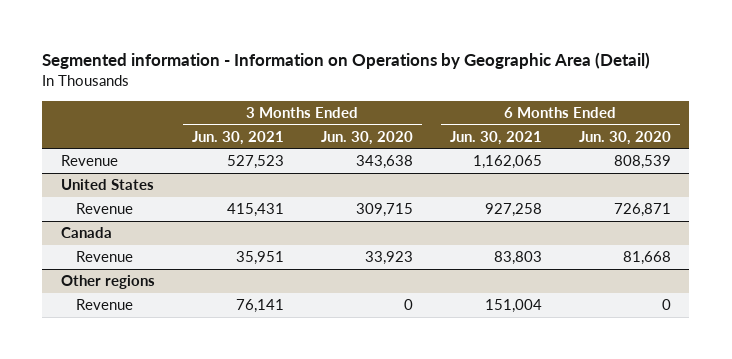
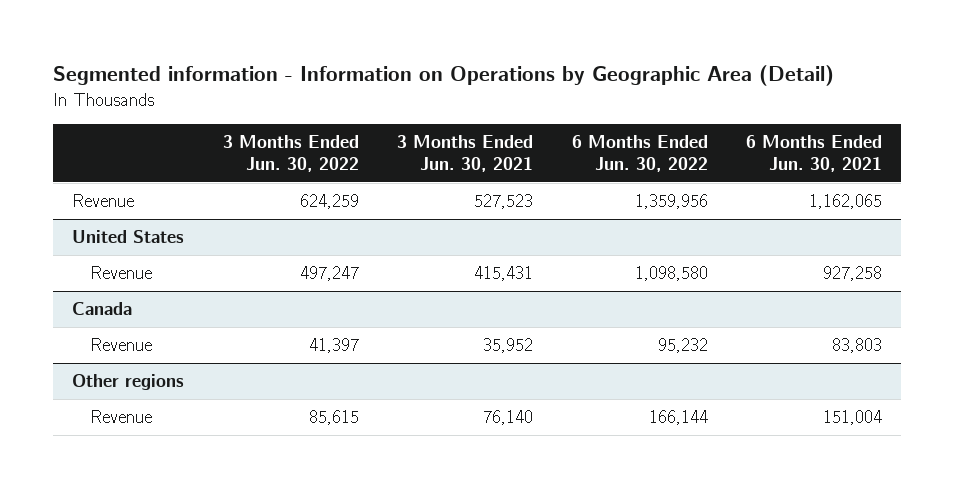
- | 3 Months Ended Jun. 30, 2021 | 3 Months Ended Jun. 30, 2020 | 6 Months Ended Jun. 30, 2021 | 6 Months Ended Jun. 30, 2020
+ | 3 Months Ended Jun. 30, 2022 | 3 Months Ended Jun. 30, 2021 | 6 Months Ended Jun. 30, 2022 | 6 Months Ended Jun. 30, 2021
@ Canada
- Revenue | 35,951 | 33,923 | 83,803 | 81,668
+ Revenue | 41,397 | 35,952 | 95,232 | 83,803
@ Other regions
- Revenue | 76,141 | 0 | 151,004 | 0
+ Revenue | 85,615 | 76,140 | 166,144 | 151,004

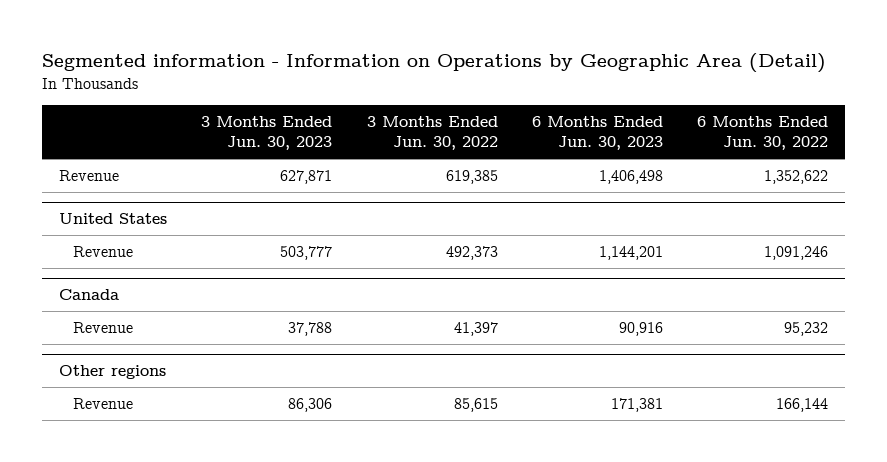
- | 3 Months Ended Jun. 30, 2022 | 3 Months Ended Jun. 30, 2021 | 6 Months Ended Jun. 30, 2022 | 6 Months Ended Jun. 30, 2021
+ | 3 Months Ended Jun. 30, 2023 | 3 Months Ended Jun. 30, 2022 | 6 Months Ended Jun. 30, 2023 | 6 Months Ended Jun. 30, 2022
- Revenue | 624,259 | 527,523 | 1,359,956 | 1,162,065
+ Revenue | 627,871 | 619,385 | 1,406,498 | 1,352,622
@ United States
- Revenue | 497,247 | 415,431 | 1,098,580 | 927,258
+ Revenue | 503,777 | 492,373 | 1,144,201 | 1,091,246

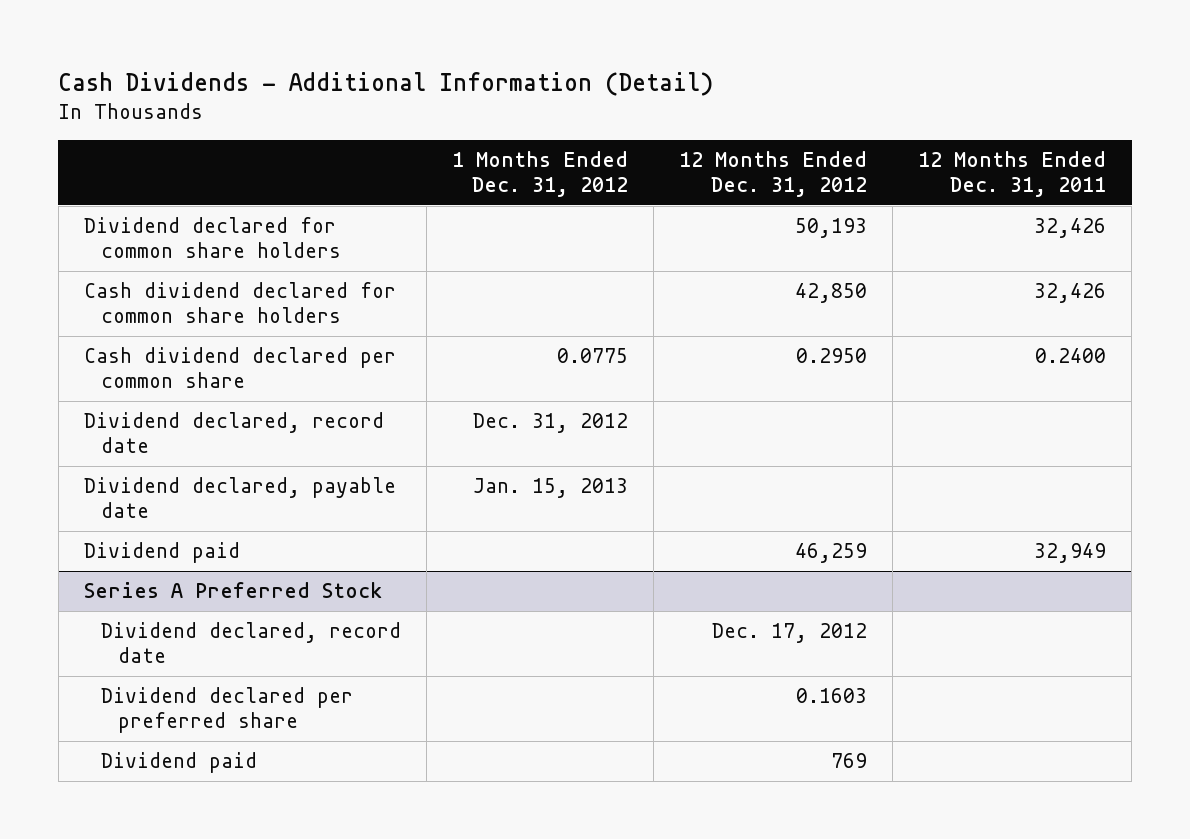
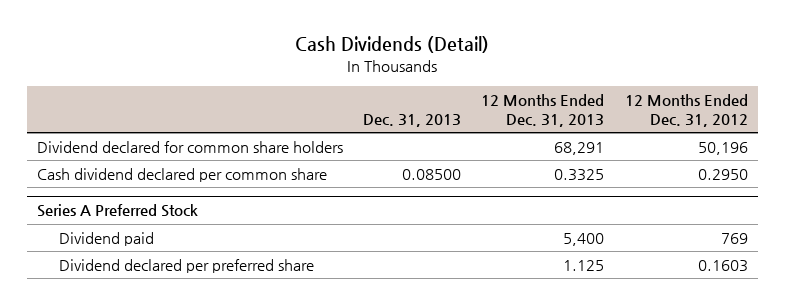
- Cash Dividends - Additional Information (Detail)
+ Cash Dividends (Detail)
- | 1 Months Ended Dec. 31, 2012 | 12 Months Ended Dec. 31, 2012 | 12 Months Ended Dec. 31, 2011
+ | Dec. 31, 2013 | 12 Months Ended Dec. 31, 2013 | 12 Months Ended Dec. 31, 2012
- Dividend declared for common share holders | | 50,193 | 32,426
- Cash dividend declared for common share holders | | 42,850 | 32,426
+ Dividend declared for common share holders | | 68,291 | 50,196
- Dividend declared, record date | Dec. 31, 2012 | |
- Dividend declared, payable date | Jan. 15, 2013 | |
- Dividend paid | | 46,259 | 32,949
@ Series A Preferred Stock
- Dividend declared, record date | | Dec. 17, 2012 |
moved down: Dividend declared per preferred share | | 1.125 | 0.1603

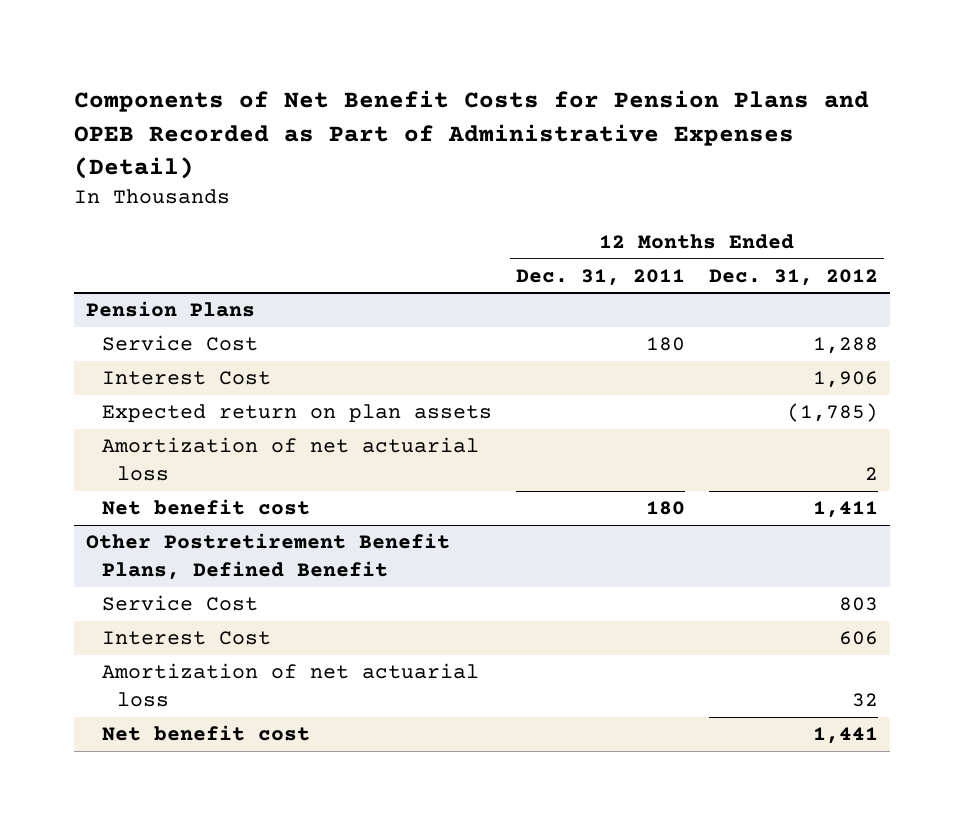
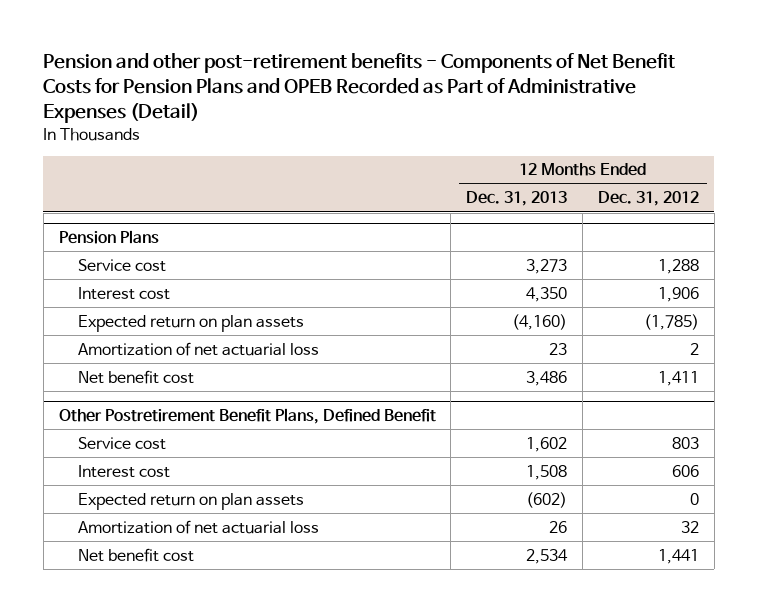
- Components of Net Benefit Costs for Pension Plans and OPEB Recorded as Part of Administrative Expenses (Detail)
+ Pension and other post-retirement benefits - Components of Net Benefit Costs for Pension Plans and OPEB Recorded as Part of Administrative Expenses (Detail)
- | 12 Months Ended Dec. 31, 2011 | 12 Months Ended Dec. 31, 2012
+ | 12 Months Ended Dec. 31, 2013 | 12 Months Ended Dec. 31, 2012
@ Pension Plans
- Service Cost | 180 | 1,288
- Interest Cost | | 1,906
+ Service cost | 3,273 | 1,288
+ Interest cost | 4,350 | 1,906
@ Other Postretirement Benefit Plans, Defined Benefit
- Service Cost | | 803
- Interest Cost | | 606
+ Service cost | 1,602 | 803
+ Interest cost | 1,508 | 606
+ Expected return on plan assets | (602) | 0

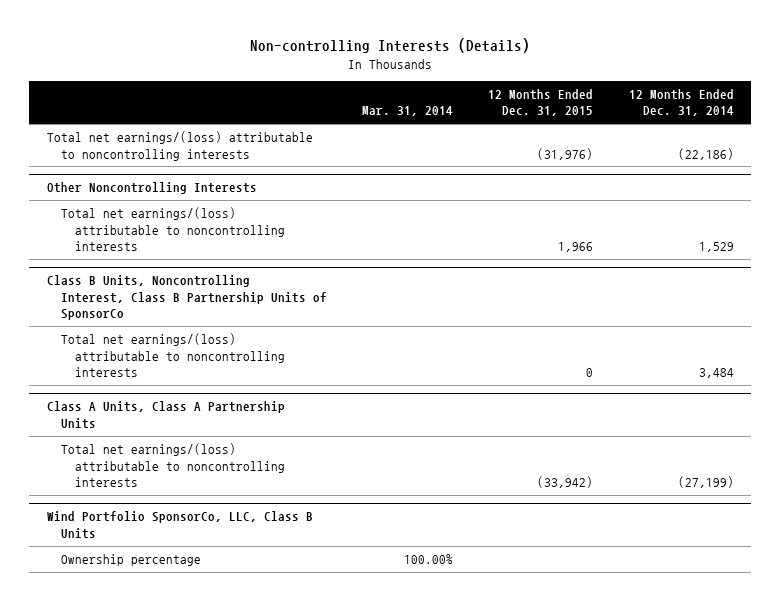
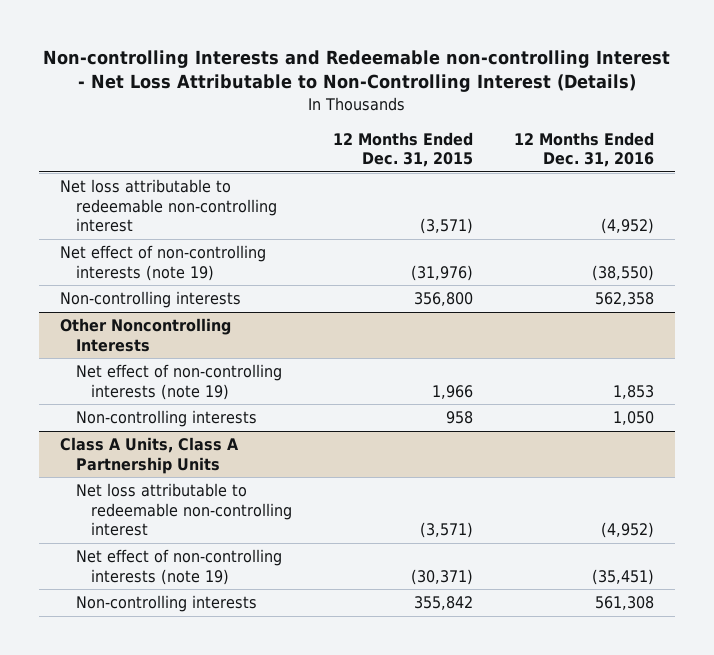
- Non-controlling Interests (Details)
+ Non-controlling Interests and Redeemable non-controlling Interest - Net Loss Attributable to Non-Controlling Interest (Details)
- | Mar. 31, 2014 | 12 Months Ended Dec. 31, 2015 | 12 Months Ended Dec. 31, 2014
+ | 12 Months Ended Dec. 31, 2015 | 12 Months Ended Dec. 31, 2016
- Total net earnings/(loss) attributable to noncontrolling interests | | (31,976) | (22,186)
+ Net loss attributable to redeemable non-controlling interest | (3,571) | (4,952)
+ Net effect of non-controlling interests (note 19) | (31,976) | (38,550)
+ Non-controlling interests | 356,800 | 562,358
@ Other Noncontrolling Interests
- Total net earnings/(loss) attributable to noncontrolling interests | | 1,966 | 1,529
- Class B Units, Noncontrolling Interest, Class B Partnership Units of SponsorCo
- Total net earnings/(loss) attributable to noncontrolling interests | | 0 | 3,484
@ Other Noncontrolling Interests
+ Net effect of non-controlling interests (note 19) | 1,966 | 1,853
+ Non-controlling interests | 958 | 1,050
@ Class A Units, Class A Partnership Units
- Total net earnings/(loss) attributable to noncontrolling interests | | (33,942) | (27,199)
- Wind Portfolio SponsorCo, LLC, Class B Units
- Ownership percentage | 100.00% | |
@ Class A Units, Class A Partnership Units
+ Net loss attributable to redeemable non-controlling interest | (3,571) | (4,952)
+ Net effect of non-controlling interests (note 19) | (30,371) | (35,451)
+ Non-controlling interests | 355,842 | 561,308

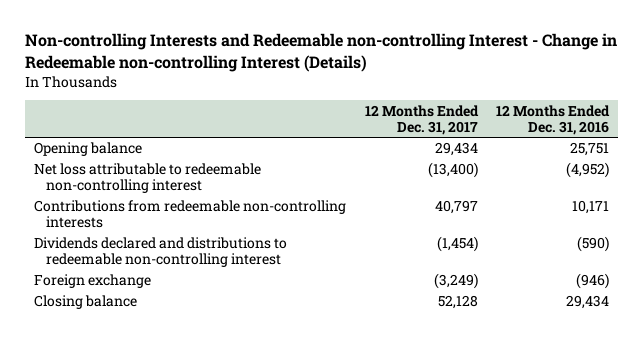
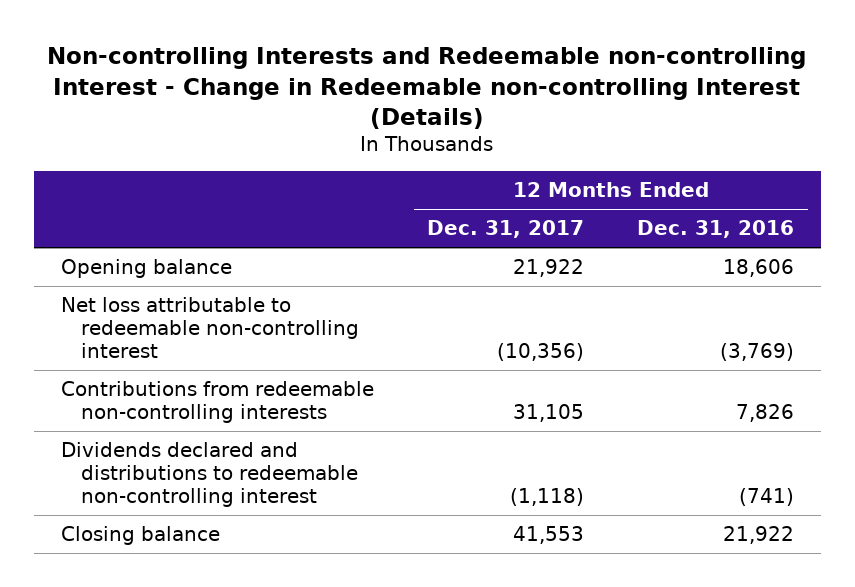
- Opening balance | 29,434 | 25,751
- Net loss attributable to redeemable non-controlling interest | (13,400) | (4,952)
- Contributions from redeemable non-controlling interests | 40,797 | 10,171
- Dividends declared and distributions to redeemable non-controlling interest | (1,454) | (590)
- Foreign exchange | (3,249) | (946)
- Closing balance | 52,128 | 29,434
+ Opening balance | 21,922 | 18,606
+ Net loss attributable to redeemable non-controlling interest | (10,356) | (3,769)
+ Contributions from redeemable non-controlling interests | 31,105 | 7,826
+ Dividends declared and distributions to redeemable non-controlling interest | (1,118) | (741)
+ Closing balance | 41,553 | 21,922

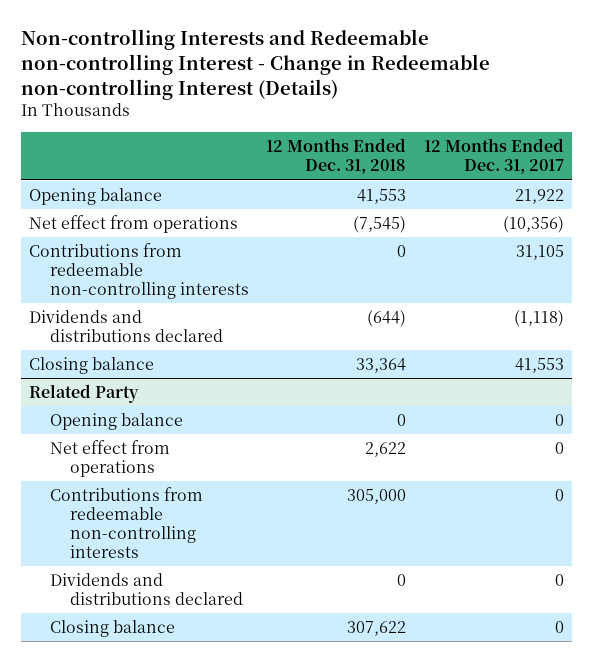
- | 12 Months Ended Dec. 31, 2017 | 12 Months Ended Dec. 31, 2016
+ | 12 Months Ended Dec. 31, 2018 | 12 Months Ended Dec. 31, 2017
- Net loss attributable to redeemable non-controlling interest | (10,356) | (3,769)
+ Net effect from operations | (7,545) | (10,356)
- Dividends declared and distributions to redeemable non-controlling interest | (1,118) | (741)
+ Dividends and distributions declared | (644) | (1,118)
+ Related Party
+ Opening balance | 0 | 0
+ Net effect from operations | 2,622 | 0
+ Contributions from redeemable non-controlling interests | 305,000 | 0
+ Dividends and distributions declared | 0 | 0
+ Closing balance | 307,622 | 0

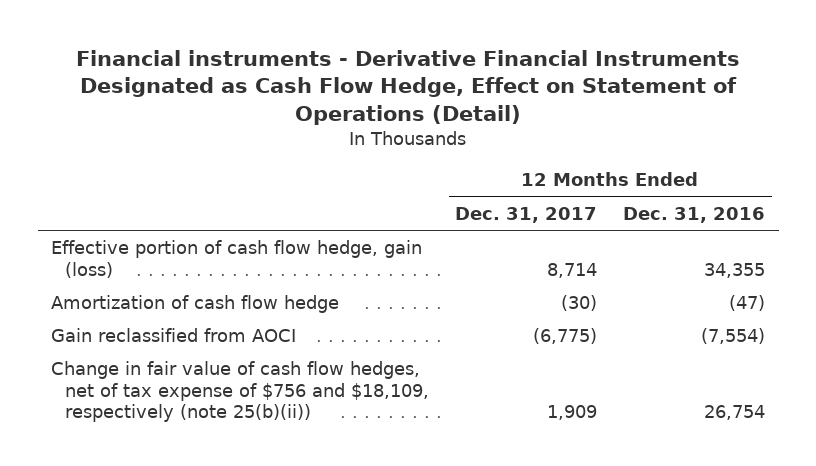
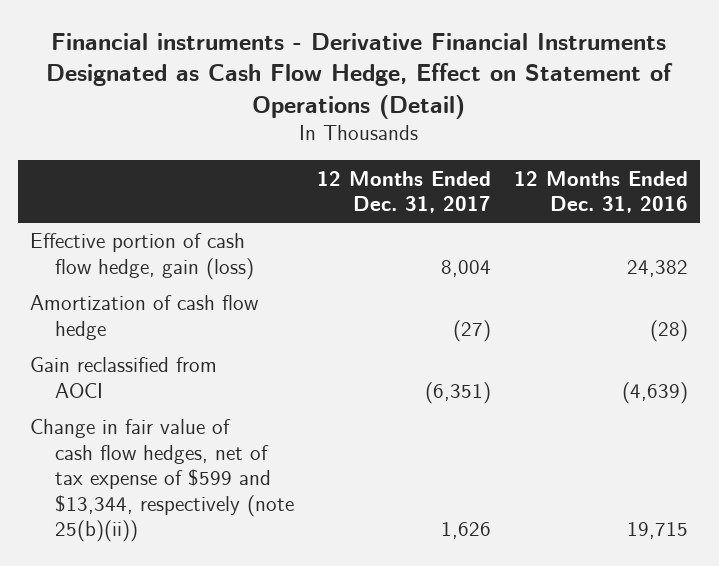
- Effective portion of cash flow hedge, gain (loss) | 8,714 | 34,355
- Amortization of cash flow hedge | (30) | (47)
- Gain reclassified from AOCI | (6,775) | (7,554)
- Change in fair value of cash flow hedges, net of tax expense of $756 and $18,109, respectively (note 25(b)(ii)) | 1,909 | 26,754
+ Effective portion of cash flow hedge, gain (loss) | 8,004 | 24,382
+ Amortization of cash flow hedge | (27) | (28)
+ Gain reclassified from AOCI | (6,351) | (4,639)
+ Change in fair value of cash flow hedges, net of tax expense of $599 and $13,344, respectively (note 25(b)(ii)) | 1,626 | 19,715

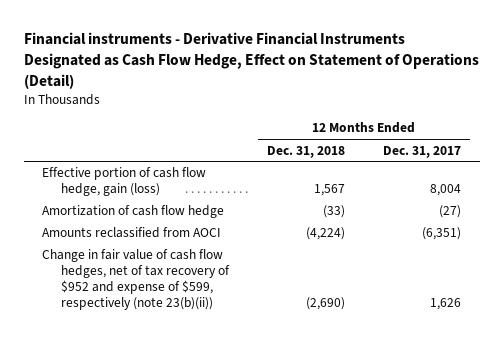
- | 12 Months Ended Dec. 31, 2017 | 12 Months Ended Dec. 31, 2016
+ | 12 Months Ended Dec. 31, 2018 | 12 Months Ended Dec. 31, 2017
- Gain reclassified from AOCI | (6,351) | (4,639)
- Change in fair value of cash flow hedges, net of tax expense of $599 and $13,344, respectively (note 25(b)(ii)) | 1,626 | 19,715
+ Amounts reclassified from AOCI | (4,224) | (6,351)
+ Change in fair value of cash flow hedges, net of tax recovery of $952 and expense of $599, respectively (note 23(b)(ii)) | (2,690) | 1,626

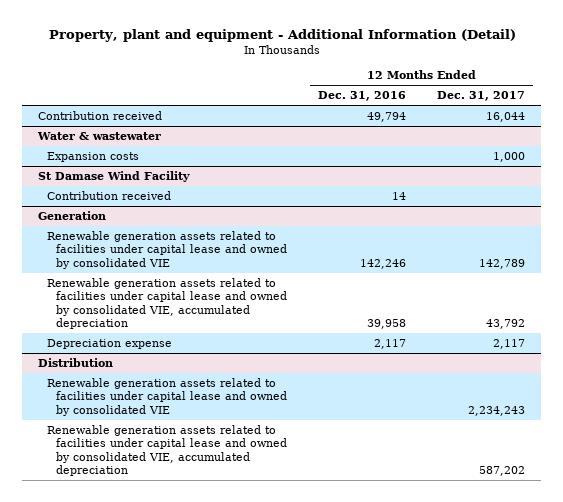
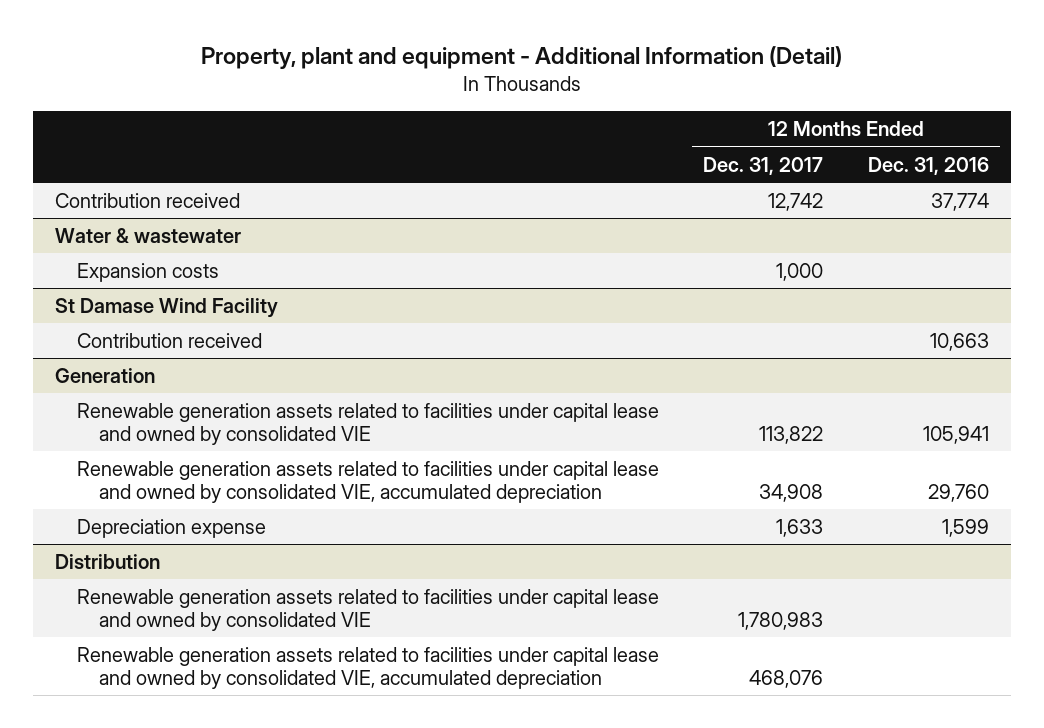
- | 12 Months Ended Dec. 31, 2016 | 12 Months Ended Dec. 31, 2017
+ | 12 Months Ended Dec. 31, 2017 | 12 Months Ended Dec. 31, 2016
- Contribution received | 49,794 | 16,044
+ Contribution received | 12,742 | 37,774
@ St Damase Wind Facility
- Contribution received | 14 |
+ Contribution received | | 10,663
@ Generation
- Renewable generation assets related to facilities under capital lease and owned by consolidated VIE | 142,246 | 142,789
- Renewable generation assets related to facilities under capital lease and owned by consolidated VIE, accumulated depreciation | 39,958 | 43,792
- Depreciation expense | 2,117 | 2,117
+ Renewable generation assets related to facilities under capital lease and owned by consolidated VIE | 113,822 | 105,941
+ Renewable generation assets related to facilities under capital lease and owned by consolidated VIE, accumulated depreciation | 34,908 | 29,760
+ Depreciation expense | 1,633 | 1,599
@ Distribution
- Renewable generation assets related to facilities under capital lease and owned by consolidated VIE | | 2,234,243
- Renewable generation assets related to facilities under capital lease and owned by consolidated VIE, accumulated depreciation | | 587,202
+ Renewable generation assets related to facilities under capital lease and owned by consolidated VIE | 1,780,983 |
+ Renewable generation assets related to facilities under capital lease and owned by consolidated VIE, accumulated depreciation | 468,076 |

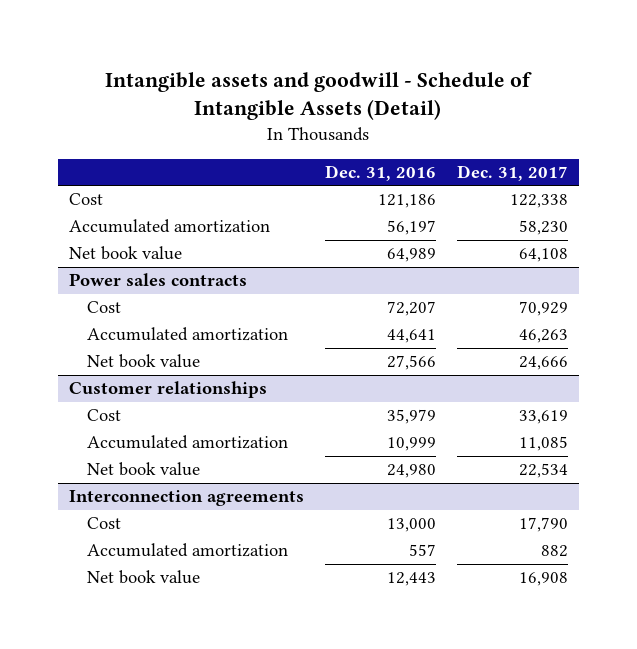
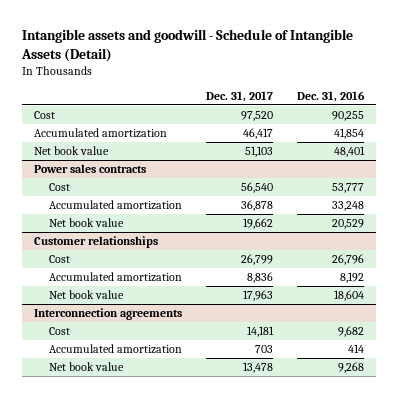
- | Dec. 31, 2016 | Dec. 31, 2017
+ | Dec. 31, 2017 | Dec. 31, 2016
- Cost | 121,186 | 122,338
- Accumulated amortization | 56,197 | 58,230
- Net book value | 64,989 | 64,108
+ Cost | 97,520 | 90,255
+ Accumulated amortization | 46,417 | 41,854
+ Net book value | 51,103 | 48,401
@ Power sales contracts
- Cost | 72,207 | 70,929
- Accumulated amortization | 44,641 | 46,263
- Net book value | 27,566 | 24,666
+ Cost | 56,540 | 53,777
+ Accumulated amortization | 36,878 | 33,248
+ Net book value | 19,662 | 20,529
@ Customer relationships
- Cost | 35,979 | 33,619
- Accumulated amortization | 10,999 | 11,085
- Net book value | 24,980 | 22,534
+ Cost | 26,799 | 26,796
+ Accumulated amortization | 8,836 | 8,192
+ Net book value | 17,963 | 18,604
@ Interconnection agreements
- Cost | 13,000 | 17,790
- Accumulated amortization | 557 | 882
- Net book value | 12,443 | 16,908
+ Cost | 14,181 | 9,682
+ Accumulated amortization | 703 | 414
+ Net book value | 13,478 | 9,268

